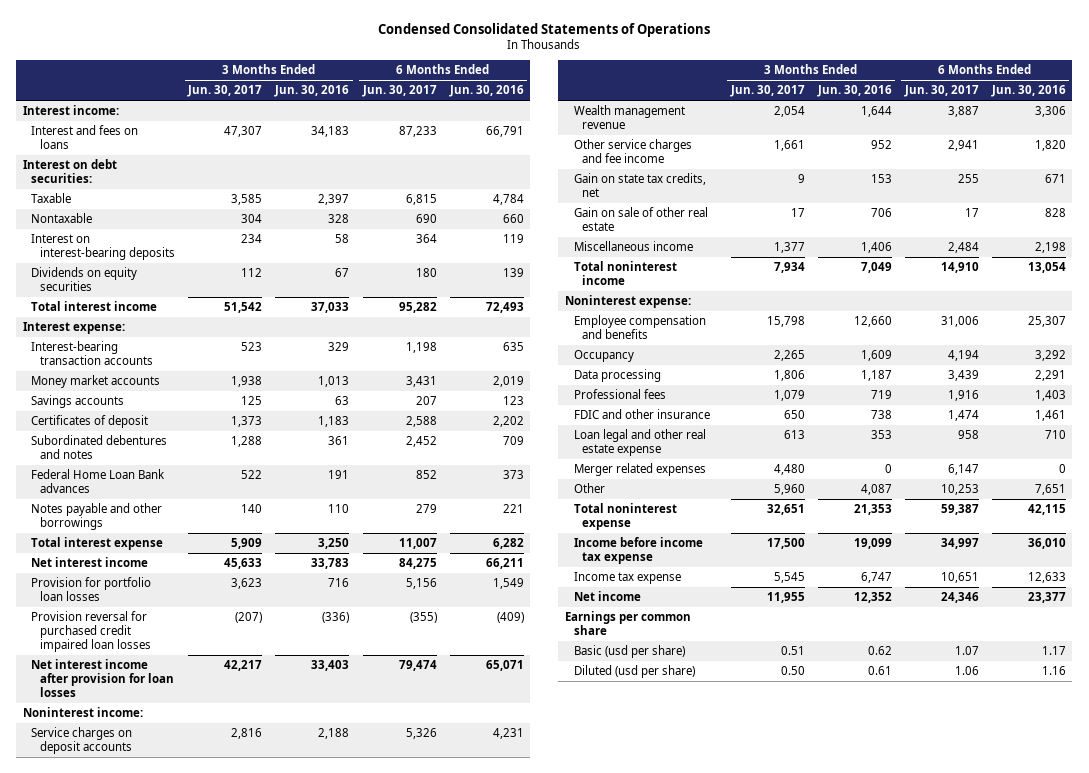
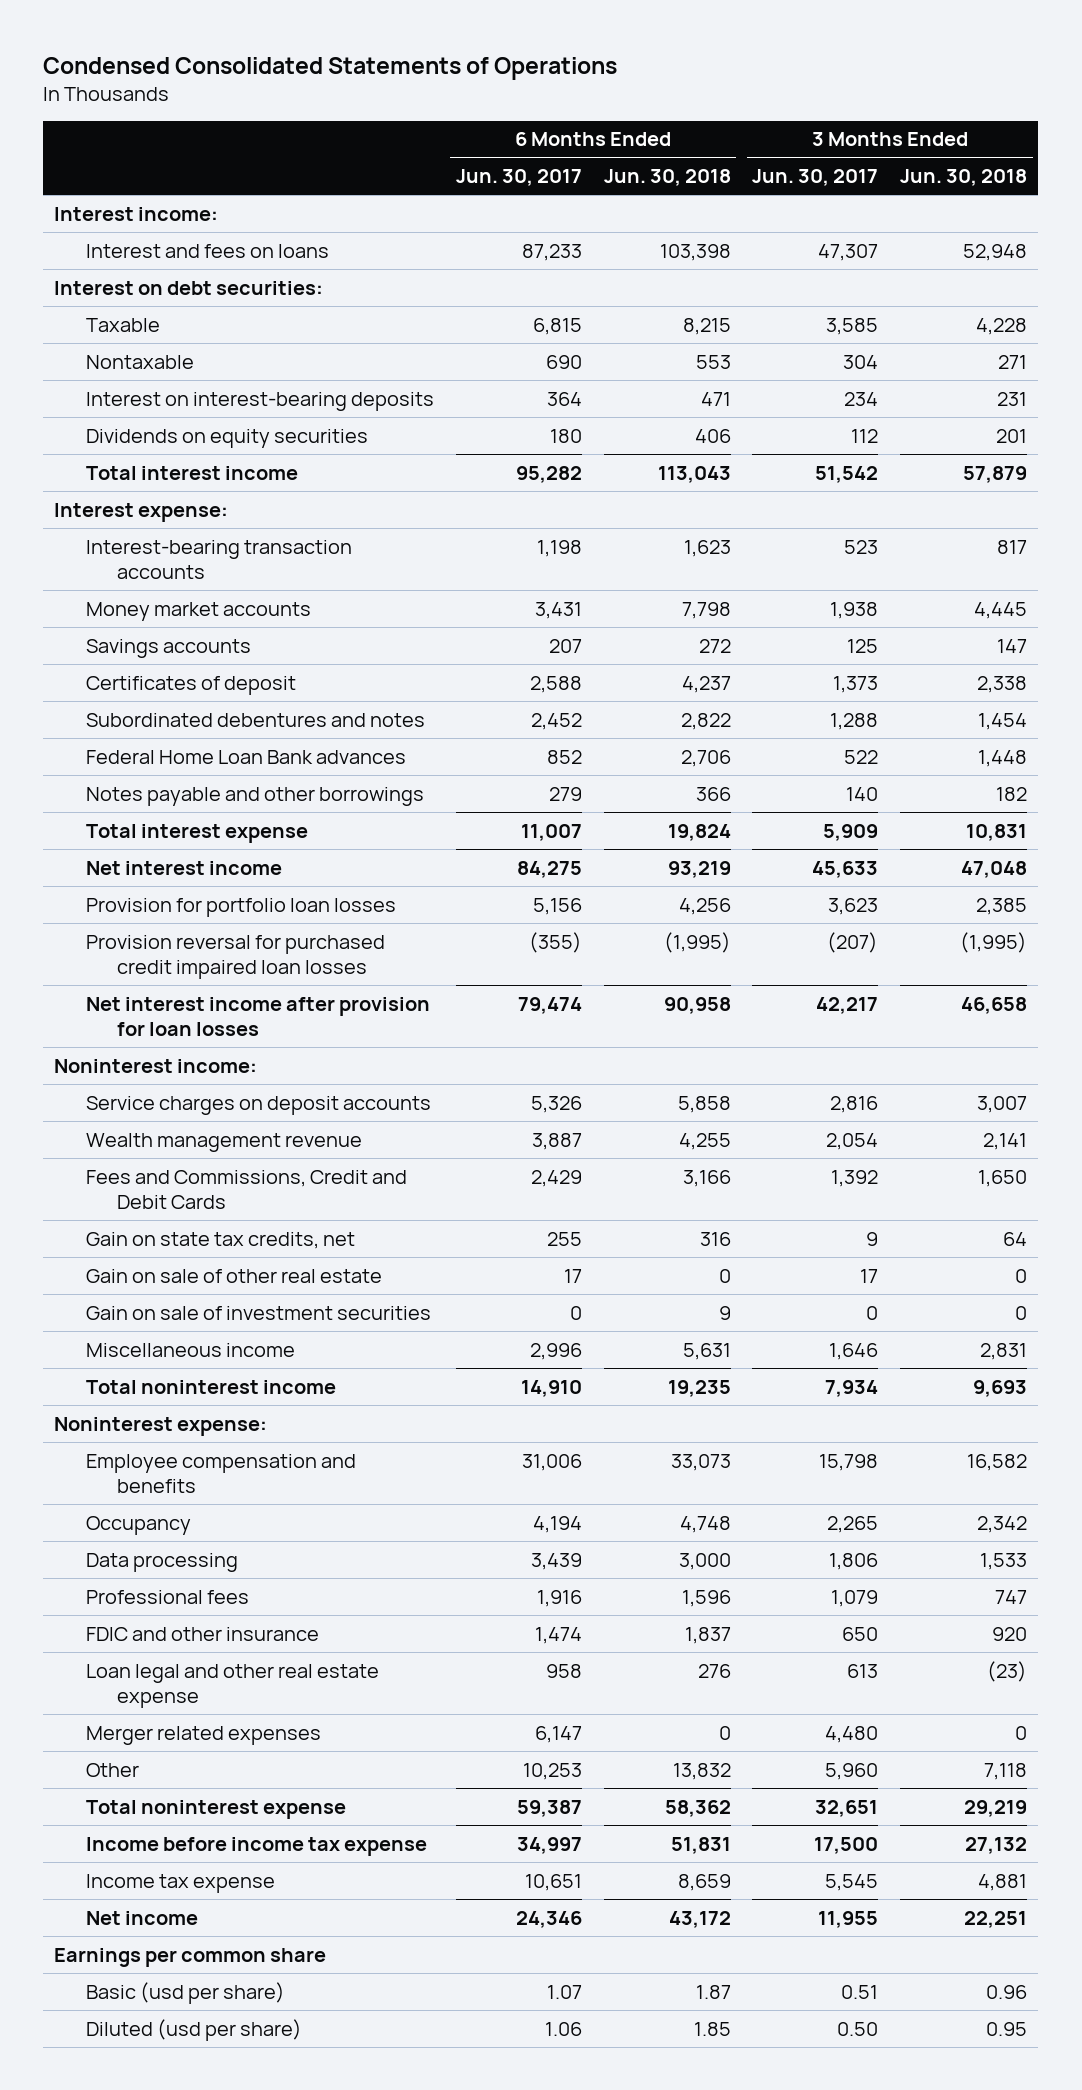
- | 3 Months Ended Jun. 30, 2017 | 3 Months Ended Jun. 30, 2016 | 6 Months Ended Jun. 30, 2017 | 6 Months Ended Jun. 30, 2016
+ | 6 Months Ended Jun. 30, 2017 | 6 Months Ended Jun. 30, 2018 | 3 Months Ended Jun. 30, 2017 | 3 Months Ended Jun. 30, 2018
- Other service charges and fee income | 1,661 | 952 | 2,941 | 1,820
+ Fees and Commissions, Credit and Debit Cards | 2,429 | 3,166 | 1,392 | 1,650
- Miscellaneous income | 1,377 | 1,406 | 2,484 | 2,198
+ Gain on sale of investment securities | 0 | 9 | 0 | 0
+ Miscellaneous income | 2,996 | 5,631 | 1,646 | 2,831

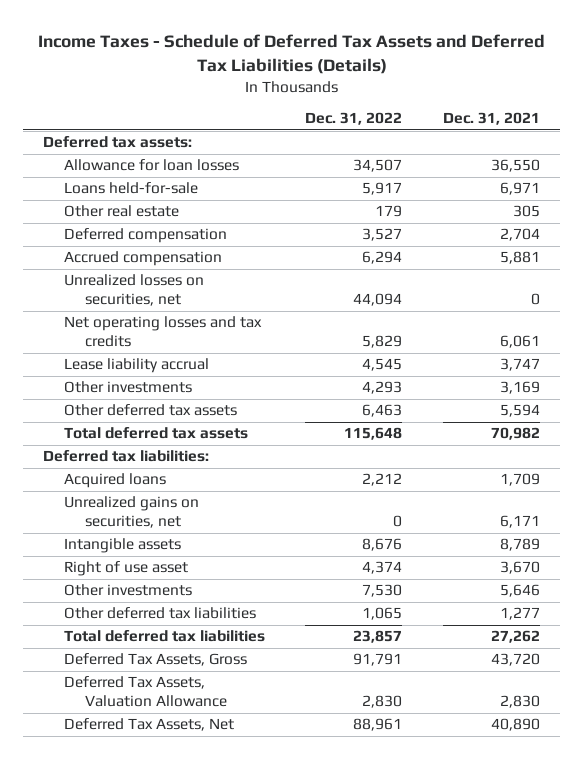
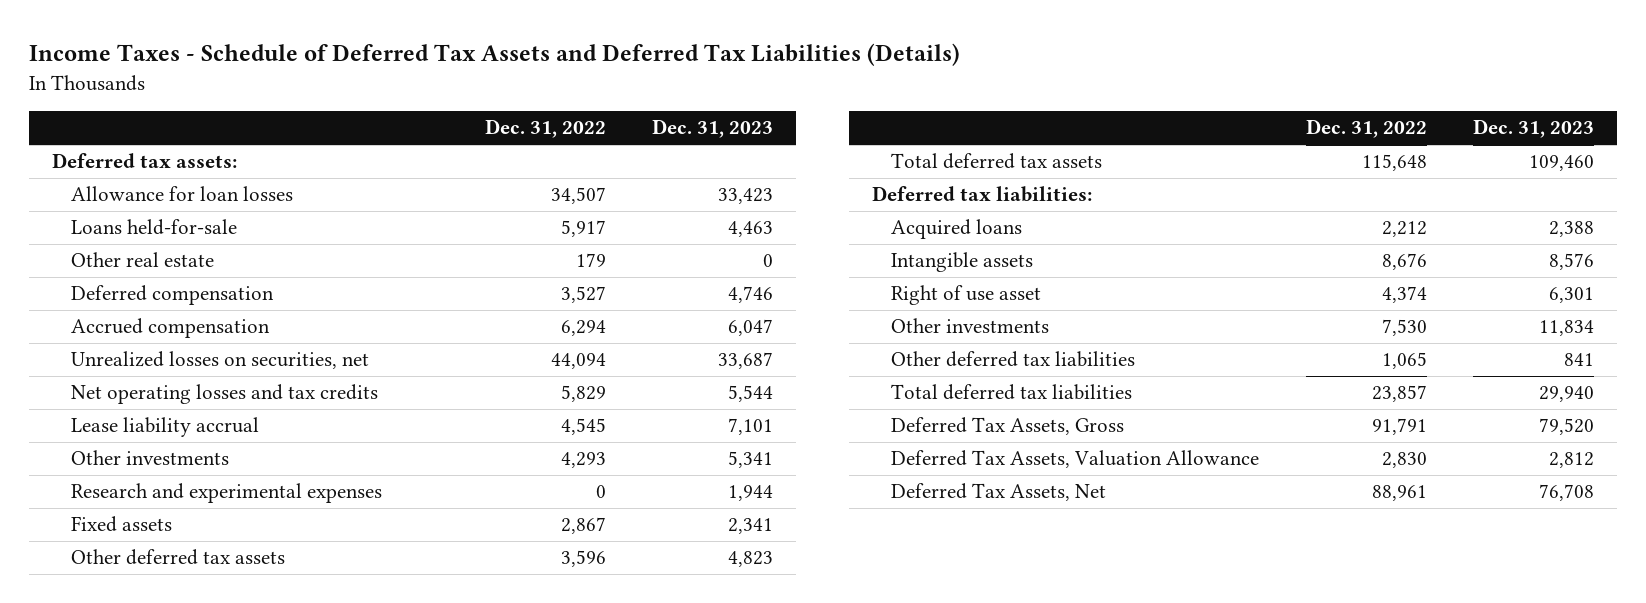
- | Dec. 31, 2022 | Dec. 31, 2021
+ | Dec. 31, 2022 | Dec. 31, 2023
- Other deferred tax assets | 6,463 | 5,594
+ Research and experimental expenses | 0 | 1,944
+ Fixed assets | 2,867 | 2,341
+ Other deferred tax assets | 3,596 | 4,823
- Unrealized gains on securities, net | 0 | 6,171

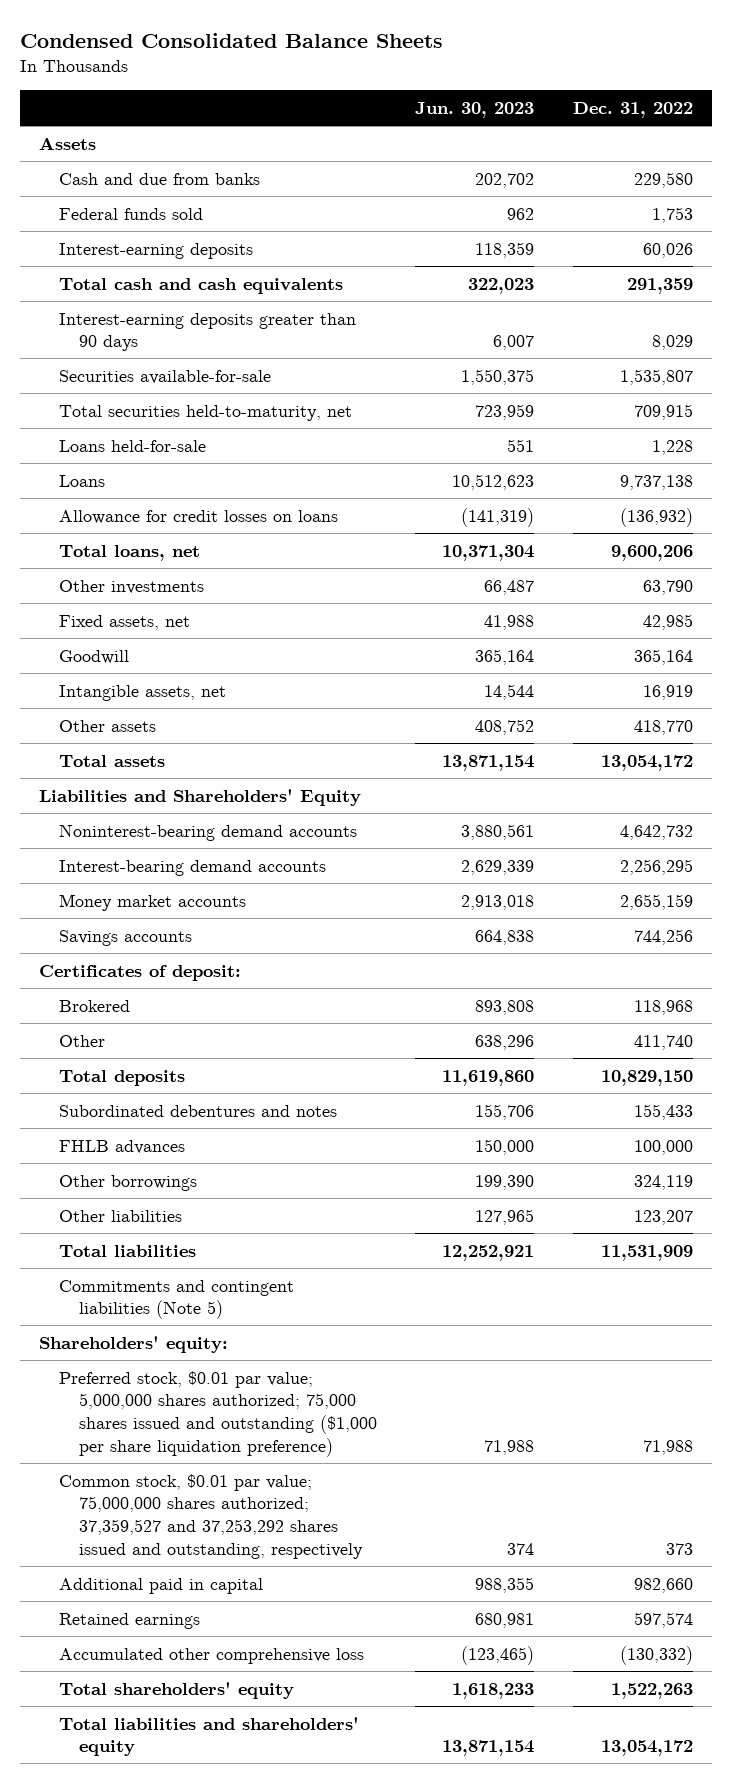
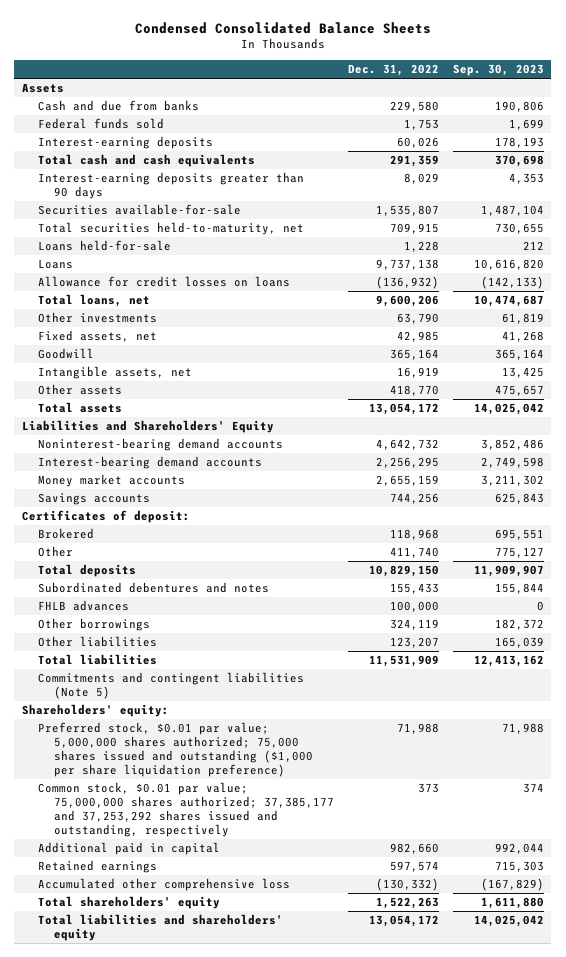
- | Jun. 30, 2023 | Dec. 31, 2022
+ | Dec. 31, 2022 | Sep. 30, 2023
- Common stock, $0.01 par value; 75,000,000 shares authorized; 37,359,527 and 37,253,292 shares issued and outstanding, respectively | 374 | 373
+ Common stock, $0.01 par value; 75,000,000 shares authorized; 37,385,177 and 37,253,292 shares issued and outstanding, respectively | 373 | 374

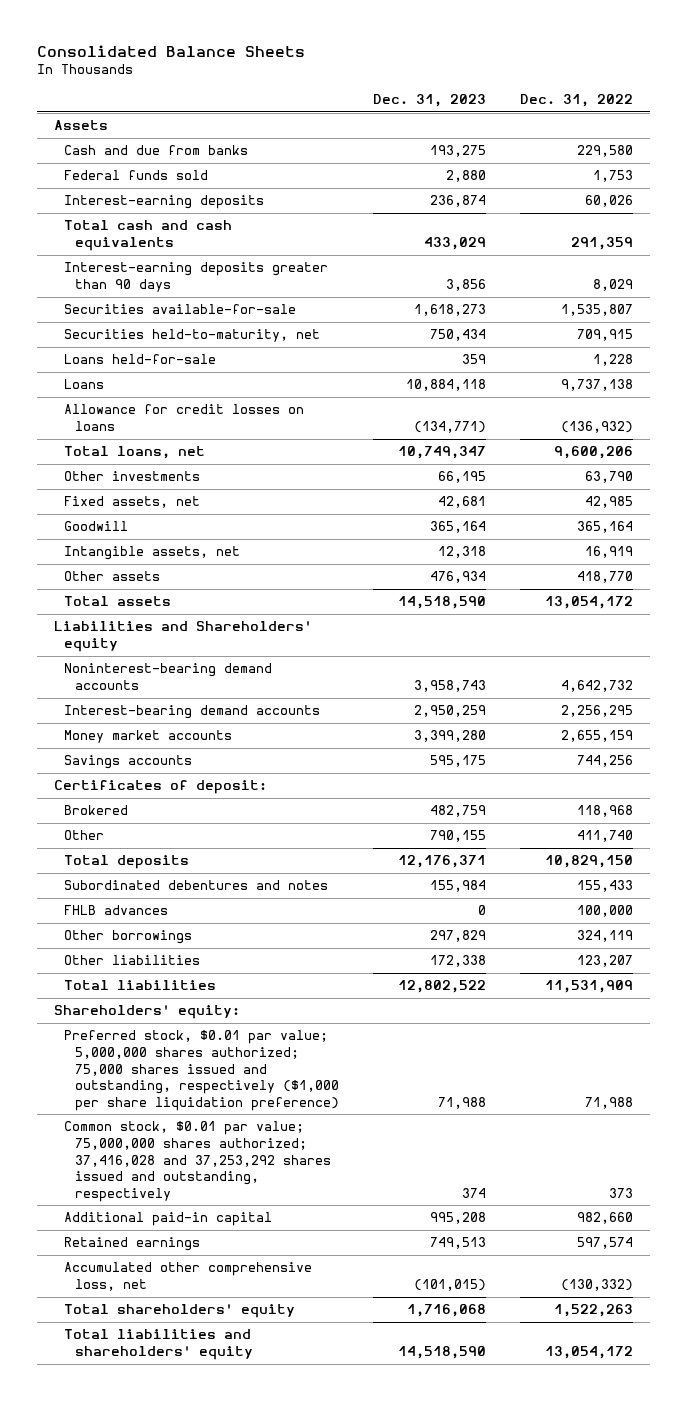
- Condensed Consolidated Balance Sheets
+ Consolidated Balance Sheets
- | Dec. 31, 2022 | Sep. 30, 2023
+ | Dec. 31, 2023 | Dec. 31, 2022
- Total securities held-to-maturity, net | 709,915 | 730,655
+ Securities held-to-maturity, net | 750,434 | 709,915
- Liabilities and Shareholders' Equity
+ Liabilities and Shareholders' equity
- Commitments and contingent liabilities (Note 5)
- Preferred stock, $0.01 par value; 5,000,000 shares authorized; 75,000 shares issued and outstanding ($1,000 per share liquidation preference) | 71,988 | 71,988
- Common stock, $0.01 par value; 75,000,000 shares authorized; 37,385,177 and 37,253,292 shares issued and outstanding, respectively | 373 | 374
- Additional paid in capital | 982,660 | 992,044
+ Preferred stock, $0.01 par value; 5,000,000 shares authorized; 75,000 shares issued and outstanding, respectively ($1,000 per share liquidation preference) | 71,988 | 71,988
+ Common stock, $0.01 par value; 75,000,000 shares authorized; 37,416,028 and 37,253,292 shares issued and outstanding, respectively | 374 | 373
+ Additional paid-in capital | 995,208 | 982,660
- Accumulated other comprehensive loss | (130,332) | (167,829)
+ Accumulated other comprehensive loss, net | (101,015) | (130,332)

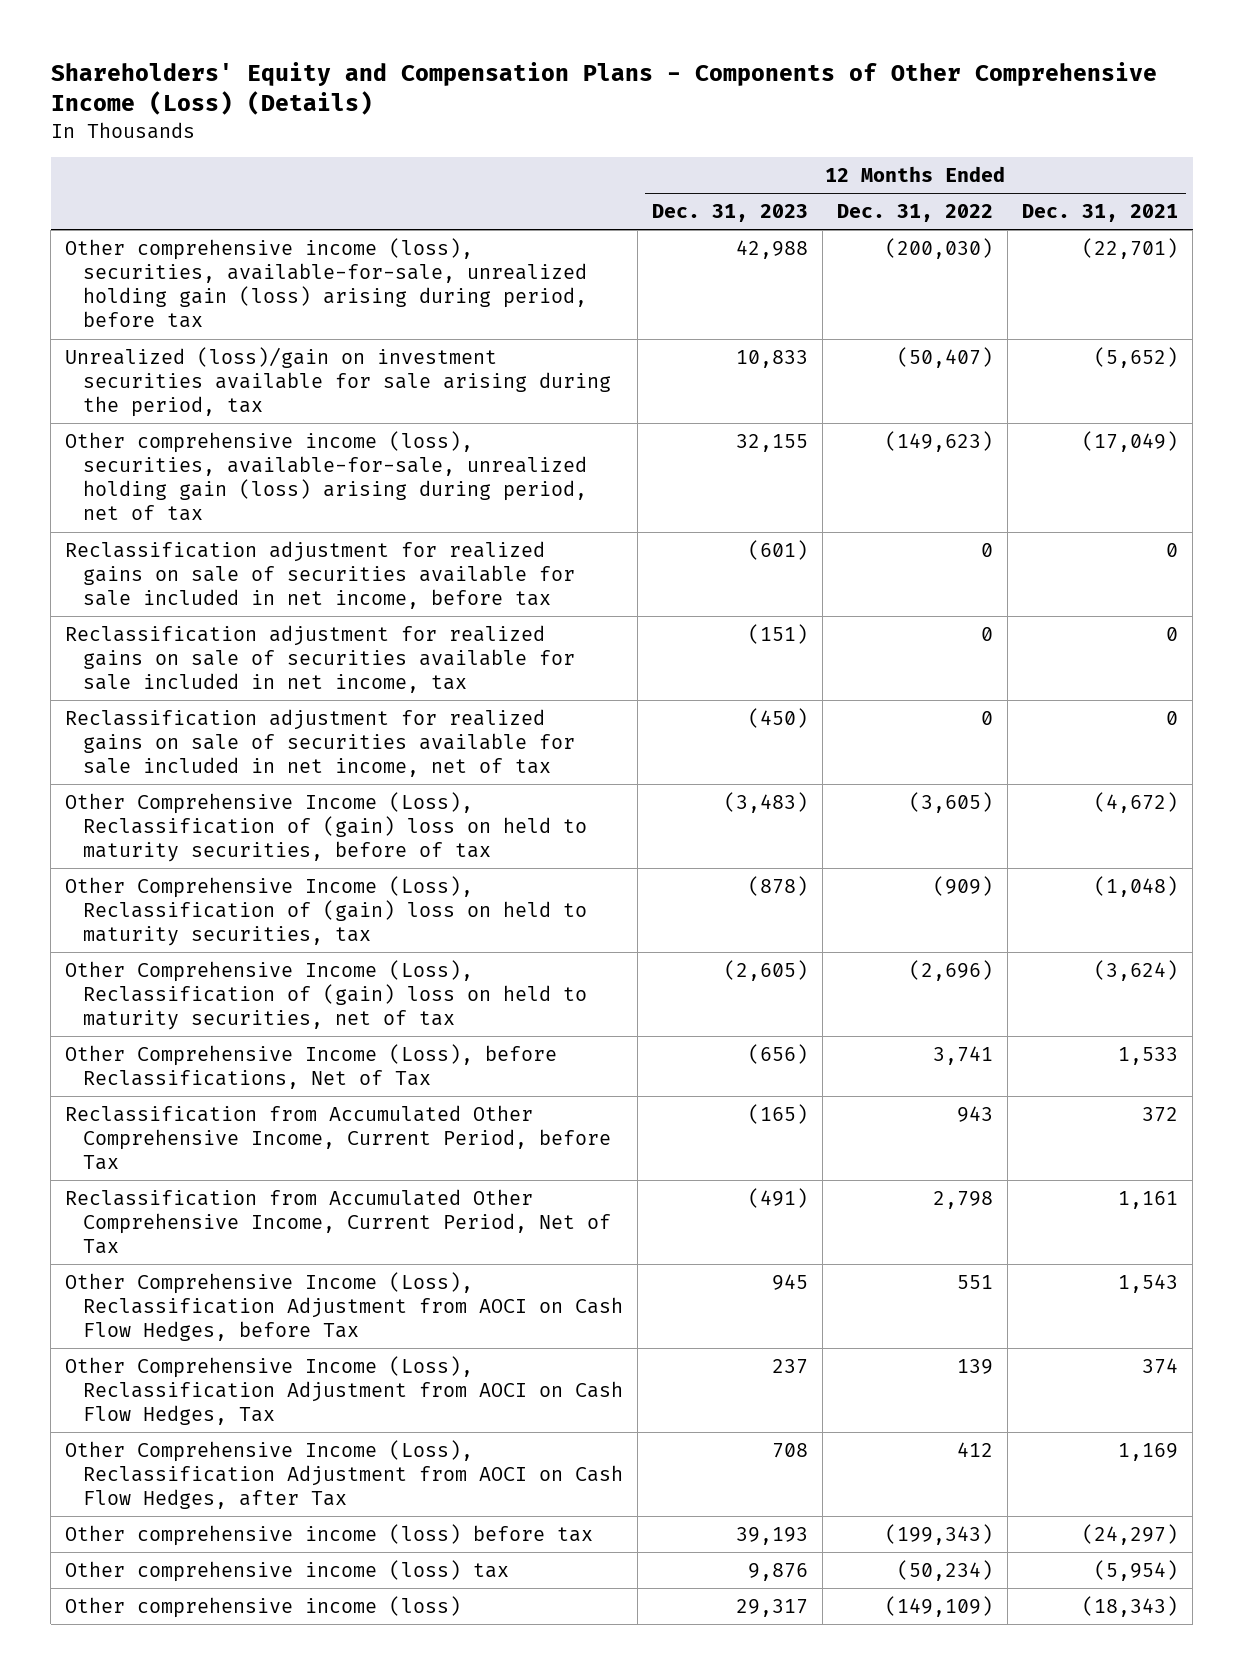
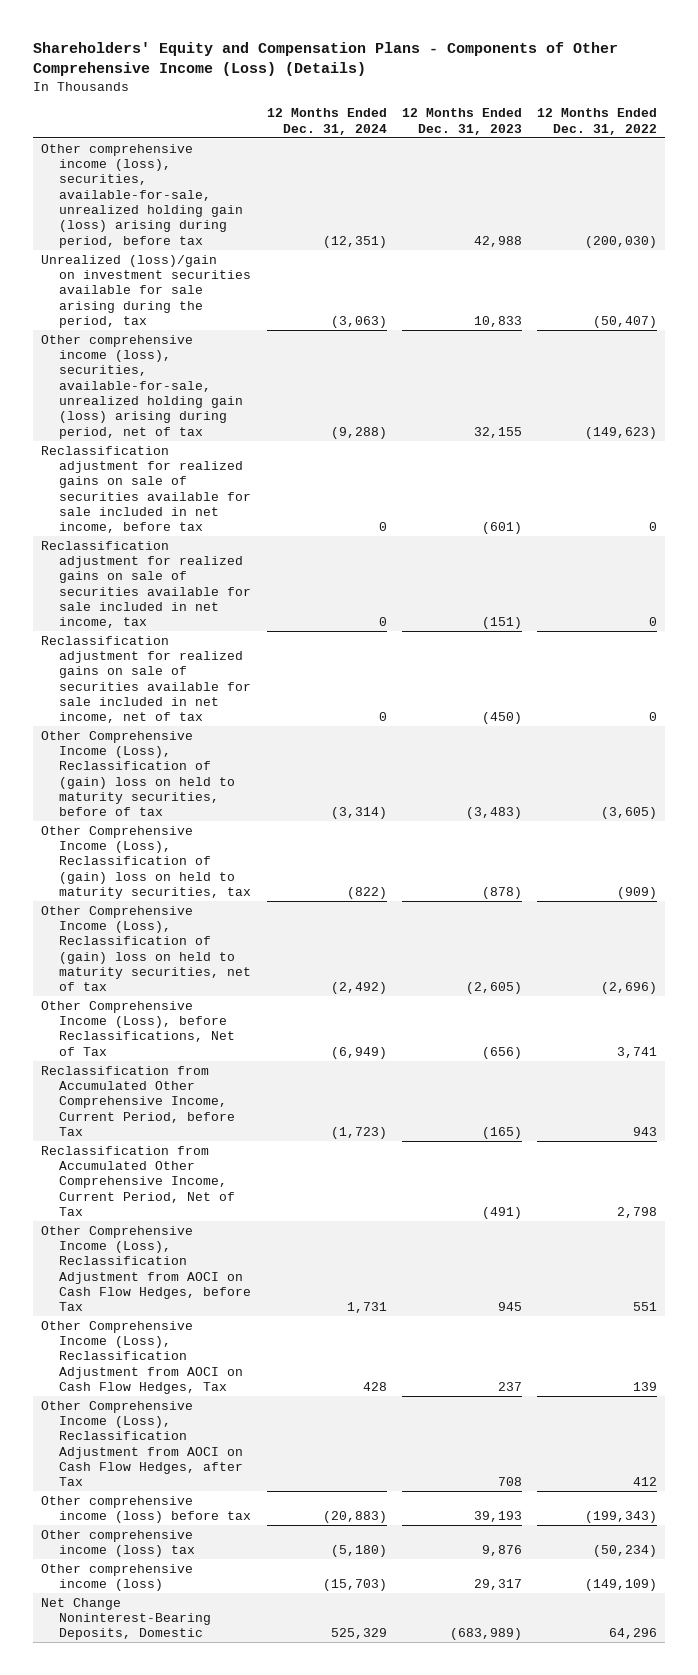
- | 12 Months Ended Dec. 31, 2023 | 12 Months Ended Dec. 31, 2022 | 12 Months Ended Dec. 31, 2021
+ | 12 Months Ended Dec. 31, 2024 | 12 Months Ended Dec. 31, 2023 | 12 Months Ended Dec. 31, 2022
+ Net Change Noninterest-Bearing Deposits, Domestic | 525,329 | (683,989) | 64,296

